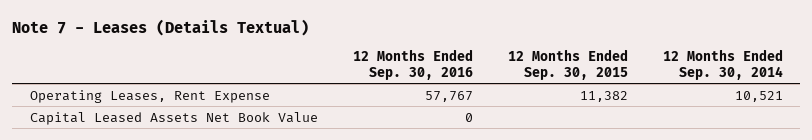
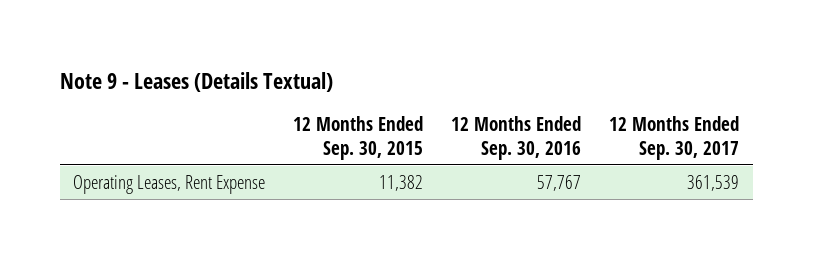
- Note 7 - Leases (Details Textual)
+ Note 9 - Leases (Details Textual)
- | 12 Months Ended Sep. 30, 2016 | 12 Months Ended Sep. 30, 2015 | 12 Months Ended Sep. 30, 2014
+ | 12 Months Ended Sep. 30, 2015 | 12 Months Ended Sep. 30, 2016 | 12 Months Ended Sep. 30, 2017
- Capital Leased Assets Net Book Value | 0 | |

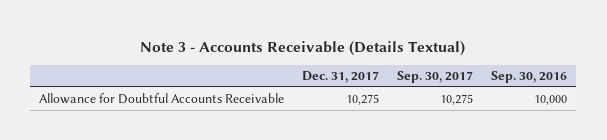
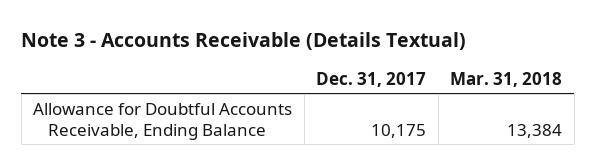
- | Dec. 31, 2017 | Sep. 30, 2017 | Sep. 30, 2016
+ | Dec. 31, 2017 | Mar. 31, 2018
- Allowance for Doubtful Accounts Receivable | 10,275 | 10,275 | 10,000
+ Allowance for Doubtful Accounts Receivable, Ending Balance | 10,175 | 13,384

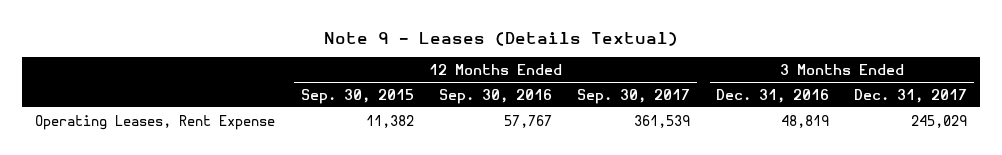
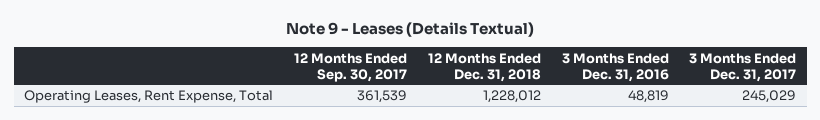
- | 12 Months Ended Sep. 30, 2015 | 12 Months Ended Sep. 30, 2016 | 12 Months Ended Sep. 30, 2017 | 3 Months Ended Dec. 31, 2016 | 3 Months Ended Dec. 31, 2017
+ | 12 Months Ended Sep. 30, 2017 | 12 Months Ended Dec. 31, 2018 | 3 Months Ended Dec. 31, 2016 | 3 Months Ended Dec. 31, 2017
- Operating Leases, Rent Expense | 11,382 | 57,767 | 361,539 | 48,819 | 245,029
+ Operating Leases, Rent Expense, Total | 361,539 | 1,228,012 | 48,819 | 245,029

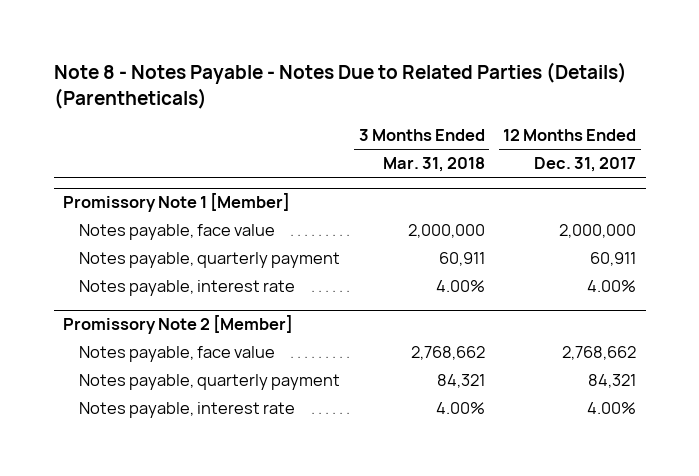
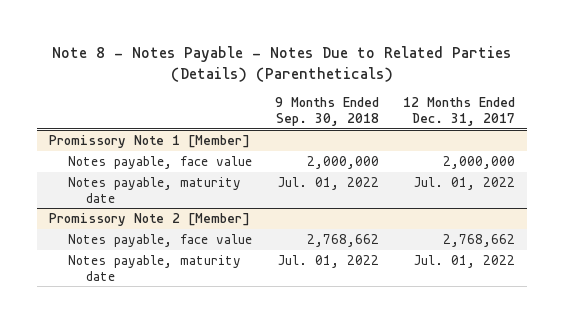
- | 3 Months Ended Mar. 31, 2018 | 12 Months Ended Dec. 31, 2017
+ | 9 Months Ended Sep. 30, 2018 | 12 Months Ended Dec. 31, 2017
@ Promissory Note 1 [Member]
- Notes payable, quarterly payment | 60,911 | 60,911
- Notes payable, interest rate | 4.00% | 4.00%
+ Notes payable, maturity date | Jul. 01, 2022 | Jul. 01, 2022
@ Promissory Note 2 [Member]
- Notes payable, quarterly payment | 84,321 | 84,321
- Notes payable, interest rate | 4.00% | 4.00%
+ Notes payable, maturity date | Jul. 01, 2022 | Jul. 01, 2022

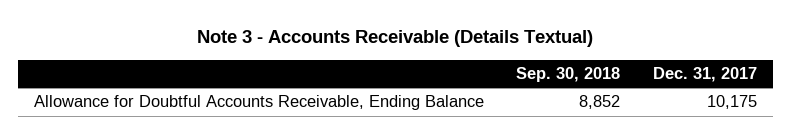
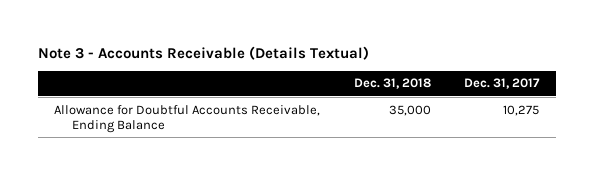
- | Sep. 30, 2018 | Dec. 31, 2017
+ | Dec. 31, 2018 | Dec. 31, 2017
- Allowance for Doubtful Accounts Receivable, Ending Balance | 8,852 | 10,175
+ Allowance for Doubtful Accounts Receivable, Ending Balance | 35,000 | 10,275

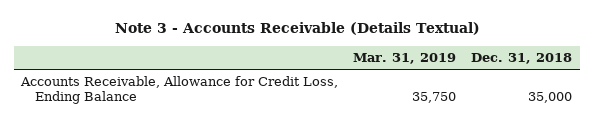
- | Dec. 31, 2018 | Dec. 31, 2017
+ | Mar. 31, 2019 | Dec. 31, 2018
- Allowance for Doubtful Accounts Receivable, Ending Balance | 35,000 | 10,275
+ Accounts Receivable, Allowance for Credit Loss, Ending Balance | 35,750 | 35,000

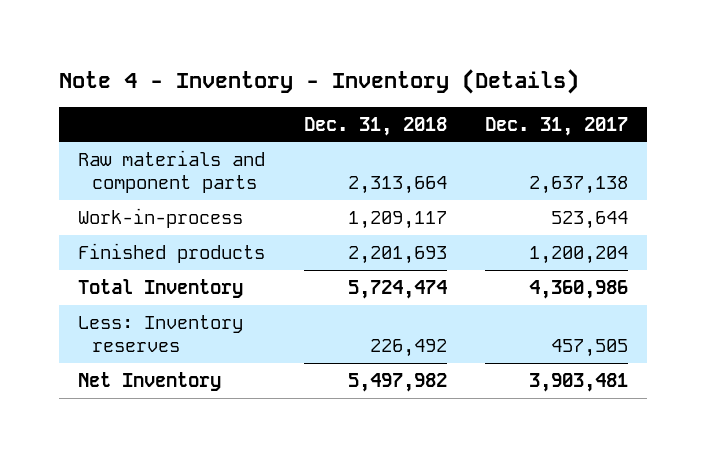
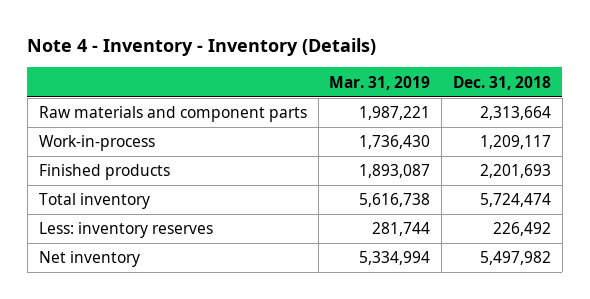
- | Dec. 31, 2018 | Dec. 31, 2017
+ | Mar. 31, 2019 | Dec. 31, 2018
- Total Inventory | 5,724,474 | 4,360,986
- Less: Inventory reserves | 226,492 | 457,505
- Net Inventory | 5,497,982 | 3,903,481
+ Total inventory | 5,616,738 | 5,724,474
+ Less: inventory reserves | 281,744 | 226,492
+ Net inventory | 5,334,994 | 5,497,982

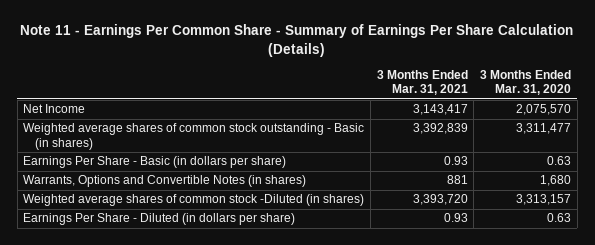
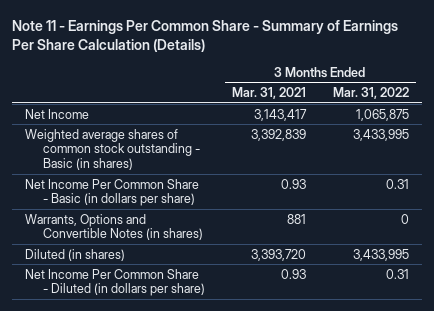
- | 3 Months Ended Mar. 31, 2021 | 3 Months Ended Mar. 31, 2020
+ | 3 Months Ended Mar. 31, 2021 | 3 Months Ended Mar. 31, 2022
- Earnings Per Share - Basic (in dollars per share) | 0.93 | 0.63
+ Net Income Per Common Share - Basic (in dollars per share) | 0.93 | 0.31
- Weighted average shares of common stock -Diluted (in shares) | 3,393,720 | 3,313,157
- Earnings Per Share - Diluted (in dollars per share) | 0.93 | 0.63
+ Diluted (in shares) | 3,393,720 | 3,433,995
+ Net Income Per Common Share - Diluted (in dollars per share) | 0.93 | 0.31

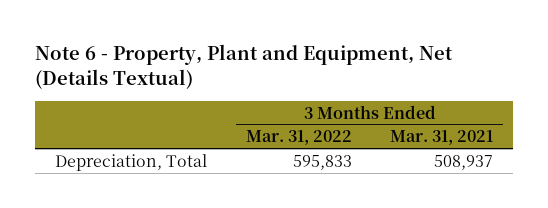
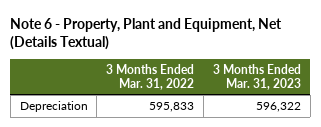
- | 3 Months Ended Mar. 31, 2022 | 3 Months Ended Mar. 31, 2021
+ | 3 Months Ended Mar. 31, 2022 | 3 Months Ended Mar. 31, 2023
- Depreciation, Total | 595,833 | 508,937
+ Depreciation | 595,833 | 596,322

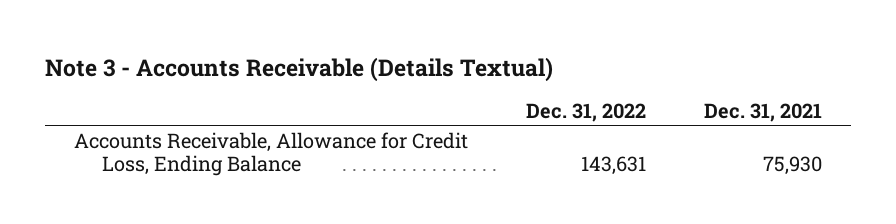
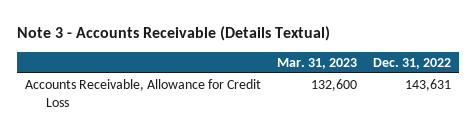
- | Dec. 31, 2022 | Dec. 31, 2021
+ | Mar. 31, 2023 | Dec. 31, 2022
- Accounts Receivable, Allowance for Credit Loss, Ending Balance | 143,631 | 75,930
+ Accounts Receivable, Allowance for Credit Loss | 132,600 | 143,631

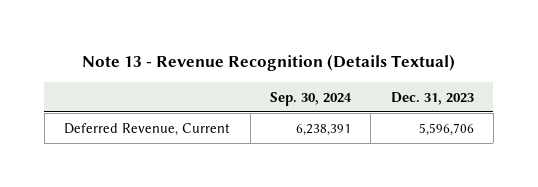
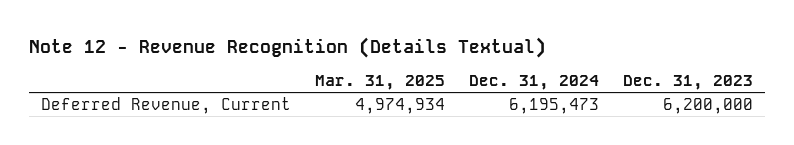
- Note 13 - Revenue Recognition (Details Textual)
+ Note 12 - Revenue Recognition (Details Textual)
- | Sep. 30, 2024 | Dec. 31, 2023
+ | Mar. 31, 2025 | Dec. 31, 2024 | Dec. 31, 2023
- Deferred Revenue, Current | 6,238,391 | 5,596,706
+ Deferred Revenue, Current | 4,974,934 | 6,195,473 | 6,200,000

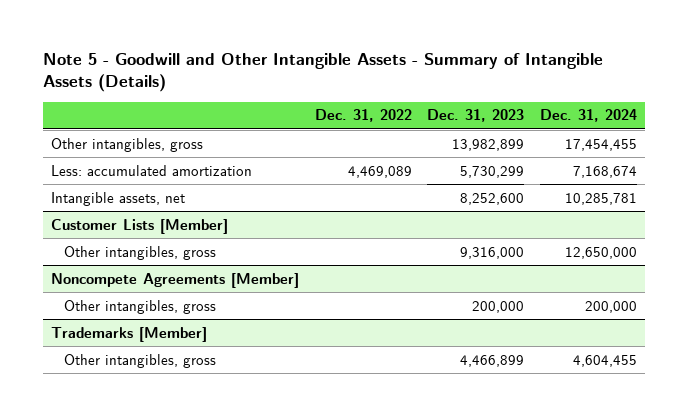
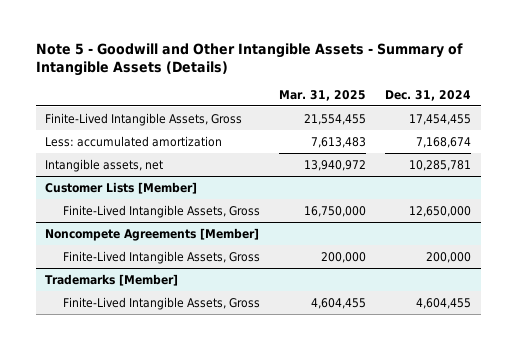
- | Dec. 31, 2022 | Dec. 31, 2023 | Dec. 31, 2024
+ | Mar. 31, 2025 | Dec. 31, 2024
- Other intangibles, gross | | 13,982,899 | 17,454,455
+ Finite-Lived Intangible Assets, Gross | 21,554,455 | 17,454,455
@ Customer Lists [Member]
- Other intangibles, gross | | 9,316,000 | 12,650,000
+ Finite-Lived Intangible Assets, Gross | 16,750,000 | 12,650,000
@ Noncompete Agreements [Member]
- Other intangibles, gross | | 200,000 | 200,000
+ Finite-Lived Intangible Assets, Gross | 200,000 | 200,000
@ Trademarks [Member]
- Other intangibles, gross | | 4,466,899 | 4,604,455
+ Finite-Lived Intangible Assets, Gross | 4,604,455 | 4,604,455

